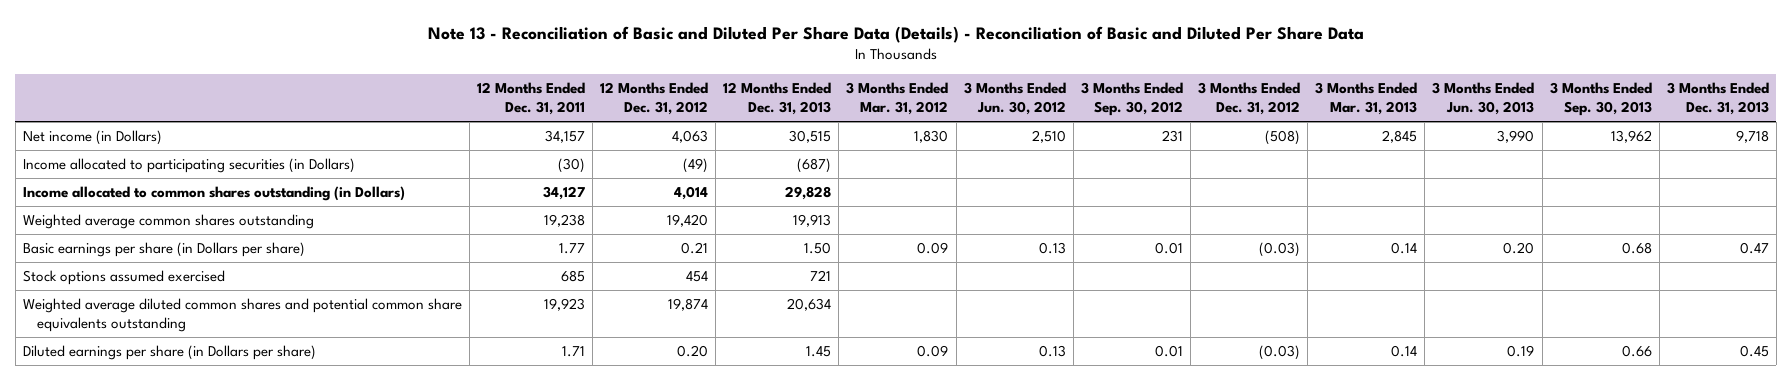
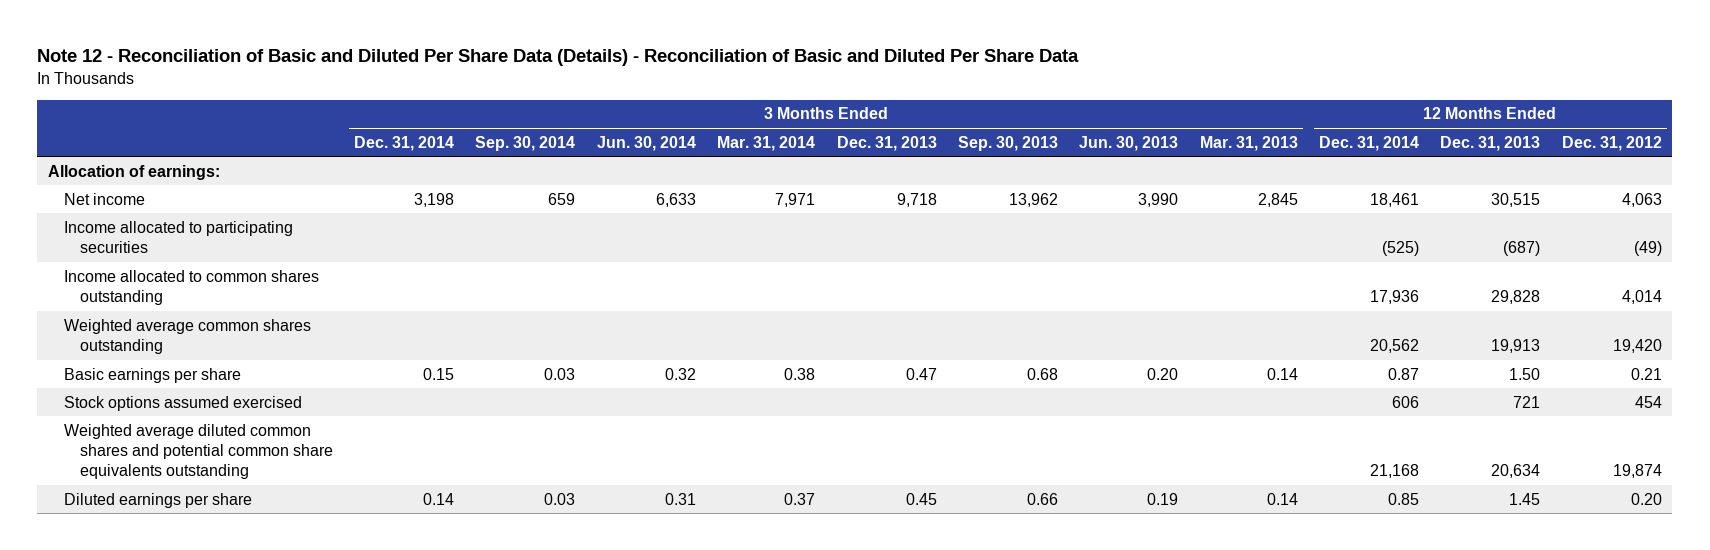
- Note 13 - Reconciliation of Basic and Diluted Per Share Data (Details) - Reconciliation of Basic and Diluted Per Share Data
+ Note 12 - Reconciliation of Basic and Diluted Per Share Data (Details) - Reconciliation of Basic and Diluted Per Share Data
- | 12 Months Ended Dec. 31, 2011 | 12 Months Ended Dec. 31, 2012 | 12 Months Ended Dec. 31, 2013 | 3 Months Ended Mar. 31, 2012 | 3 Months Ended Jun. 30, 2012 | 3 Months Ended Sep. 30, 2012 | 3 Months Ended Dec. 31, 2012 | 3 Months Ended Mar. 31, 2013 | 3 Months Ended Jun. 30, 2013 | 3 Months Ended Sep. 30, 2013 | 3 Months Ended Dec. 31, 2013
+ | 3 Months Ended Dec. 31, 2014 | 3 Months Ended Sep. 30, 2014 | 3 Months Ended Jun. 30, 2014 | 3 Months Ended Mar. 31, 2014 | 3 Months Ended Dec. 31, 2013 | 3 Months Ended Sep. 30, 2013 | 3 Months Ended Jun. 30, 2013 | 3 Months Ended Mar. 31, 2013 | 12 Months Ended Dec. 31, 2014 | 12 Months Ended Dec. 31, 2013 | 12 Months Ended Dec. 31, 2012
- Net income (in Dollars) | 34,157 | 4,063 | 30,515 | 1,830 | 2,510 | 231 | (508) | 2,845 | 3,990 | 13,962 | 9,718
- Income allocated to participating securities (in Dollars) | (30) | (49) | (687) | | | | | | | |
- Income allocated to common shares outstanding (in Dollars) | 34,127 | 4,014 | 29,828 | | | | | | | |
+ Allocation of earnings:
+ Net income | 3,198 | 659 | 6,633 | 7,971 | 9,718 | 13,962 | 3,990 | 2,845 | 18,461 | 30,515 | 4,063
+ Income allocated to participating securities | | | | | | | | | (525) | (687) | (49)
+ Income allocated to common shares outstanding | | | | | | | | | 17,936 | 29,828 | 4,014
- Basic earnings per share (in Dollars per share) | 1.77 | 0.21 | 1.50 | 0.09 | 0.13 | 0.01 | (0.03) | 0.14 | 0.20 | 0.68 | 0.47
+ Basic earnings per share | 0.15 | 0.03 | 0.32 | 0.38 | 0.47 | 0.68 | 0.20 | 0.14 | 0.87 | 1.50 | 0.21
- Diluted earnings per share (in Dollars per share) | 1.71 | 0.20 | 1.45 | 0.09 | 0.13 | 0.01 | (0.03) | 0.14 | 0.19 | 0.66 | 0.45
+ Diluted earnings per share | 0.14 | 0.03 | 0.31 | 0.37 | 0.45 | 0.66 | 0.19 | 0.14 | 0.85 | 1.45 | 0.20

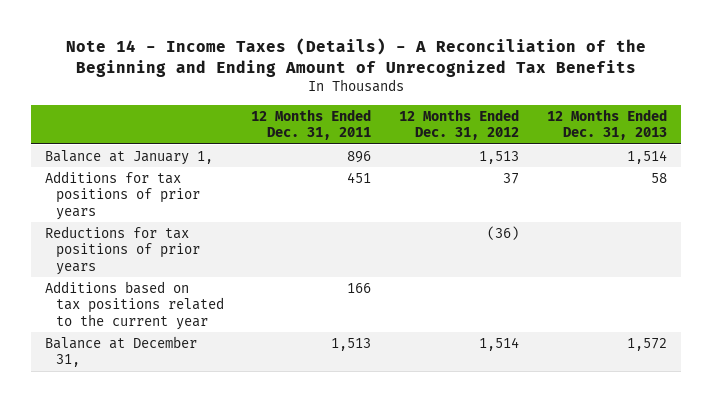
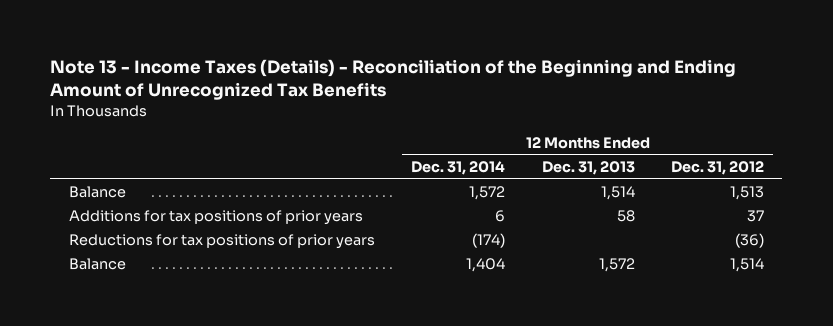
- Note 14 - Income Taxes (Details) - A Reconciliation of the Beginning and Ending Amount of Unrecognized Tax Benefits
+ Note 13 - Income Taxes (Details) - Reconciliation of the Beginning and Ending Amount of Unrecognized Tax Benefits
- | 12 Months Ended Dec. 31, 2011 | 12 Months Ended Dec. 31, 2012 | 12 Months Ended Dec. 31, 2013
+ | 12 Months Ended Dec. 31, 2014 | 12 Months Ended Dec. 31, 2013 | 12 Months Ended Dec. 31, 2012
- Balance at January 1, | 896 | 1,513 | 1,514
+ Balance | 1,572 | 1,514 | 1,513
- Additions based on tax positions related to the current year | 166 | |
- Balance at December 31, | 1,513 | 1,514 | 1,572
+ Balance | 1,404 | 1,572 | 1,514

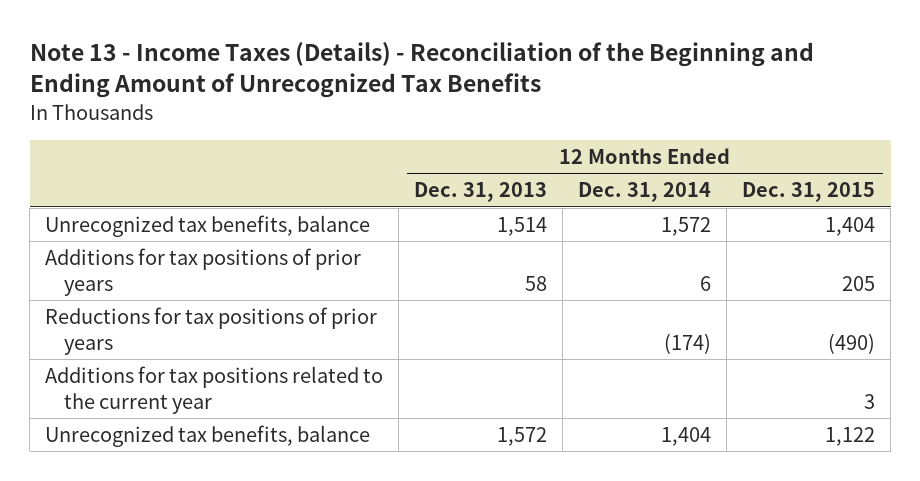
- | 12 Months Ended Dec. 31, 2014 | 12 Months Ended Dec. 31, 2013 | 12 Months Ended Dec. 31, 2012
+ | 12 Months Ended Dec. 31, 2013 | 12 Months Ended Dec. 31, 2014 | 12 Months Ended Dec. 31, 2015
- Balance | 1,572 | 1,514 | 1,513
+ Unrecognized tax benefits, balance | 1,514 | 1,572 | 1,404
- Balance | 1,404 | 1,572 | 1,514
+ Additions for tax positions related to the current year | | | 3
+ Unrecognized tax benefits, balance | 1,572 | 1,404 | 1,122

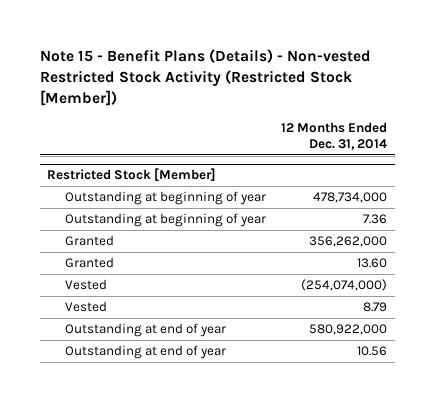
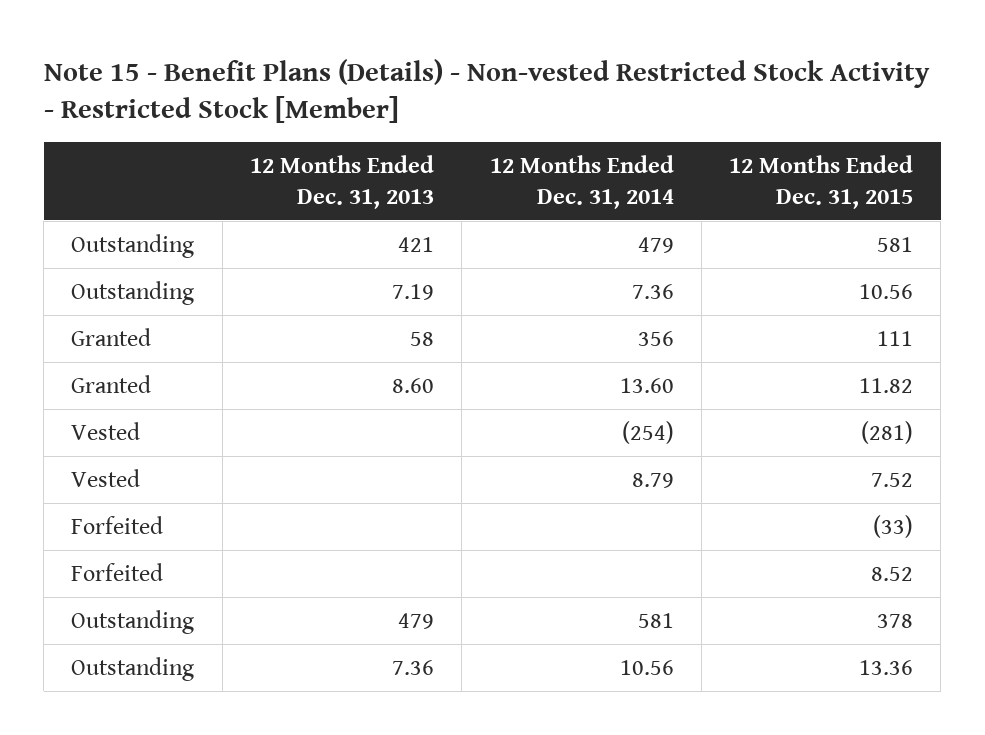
- Note 15 - Benefit Plans (Details) - Non-vested Restricted Stock Activity (Restricted Stock [Member])
+ Note 15 - Benefit Plans (Details) - Non-vested Restricted Stock Activity - Restricted Stock [Member]
- | 12 Months Ended Dec. 31, 2014
+ | 12 Months Ended Dec. 31, 2013 | 12 Months Ended Dec. 31, 2014 | 12 Months Ended Dec. 31, 2015
- Restricted Stock [Member]
- Outstanding at beginning of year | 478,734,000
- Outstanding at beginning of year | 7.36
- Granted | 356,262,000
+ Outstanding | 421 | 479 | 581
+ Outstanding | 7.19 | 7.36 | 10.56
+ Granted | 58 | 356 | 111
- Vested | (254,074,000)
+ Vested | | (254) | (281)
- Outstanding at end of year | 580,922,000
- Outstanding at end of year | 10.56
+ Forfeited | | | (33)
+ Forfeited | | | 8.52
+ Outstanding | 479 | 581 | 378
+ Outstanding | 7.36 | 10.56 | 13.36

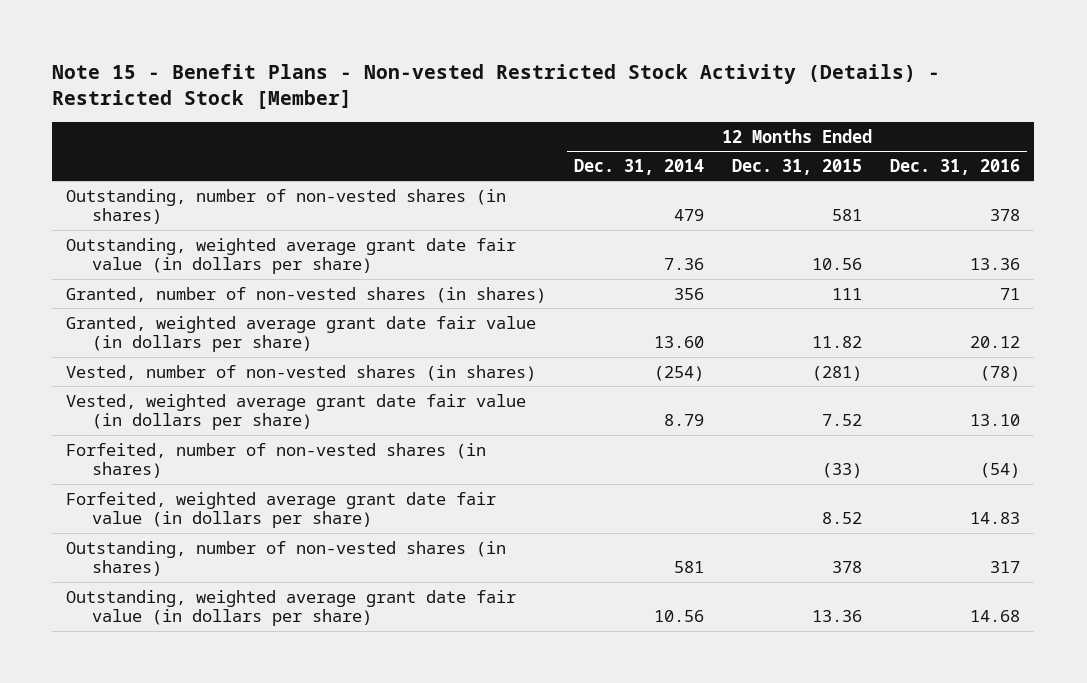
- Note 15 - Benefit Plans (Details) - Non-vested Restricted Stock Activity - Restricted Stock [Member]
+ Note 15 - Benefit Plans - Non-vested Restricted Stock Activity (Details) - Restricted Stock [Member]
- | 12 Months Ended Dec. 31, 2013 | 12 Months Ended Dec. 31, 2014 | 12 Months Ended Dec. 31, 2015
+ | 12 Months Ended Dec. 31, 2014 | 12 Months Ended Dec. 31, 2015 | 12 Months Ended Dec. 31, 2016
- Outstanding | 421 | 479 | 581
- Outstanding | 7.19 | 7.36 | 10.56
- Granted | 58 | 356 | 111
- Granted | 8.60 | 13.60 | 11.82
- Vested | | (254) | (281)
- Vested | | 8.79 | 7.52
- Forfeited | | | (33)
- Forfeited | | | 8.52
- Outstanding | 479 | 581 | 378
- Outstanding | 7.36 | 10.56 | 13.36
+ Outstanding, number of non-vested shares (in shares) | 479 | 581 | 378
+ Outstanding, weighted average grant date fair value (in dollars per share) | 7.36 | 10.56 | 13.36
+ Granted, number of non-vested shares (in shares) | 356 | 111 | 71
+ Granted, weighted average grant date fair value (in dollars per share) | 13.60 | 11.82 | 20.12
+ Vested, number of non-vested shares (in shares) | (254) | (281) | (78)
+ Vested, weighted average grant date fair value (in dollars per share) | 8.79 | 7.52 | 13.10
+ Forfeited, number of non-vested shares (in shares) | | (33) | (54)
+ Forfeited, weighted average grant date fair value (in dollars per share) | | 8.52 | 14.83
+ Outstanding, number of non-vested shares (in shares) | 581 | 378 | 317
+ Outstanding, weighted average grant date fair value (in dollars per share) | 10.56 | 13.36 | 14.68

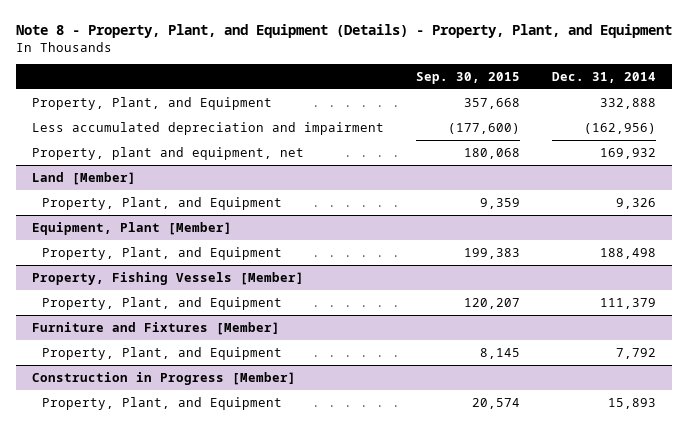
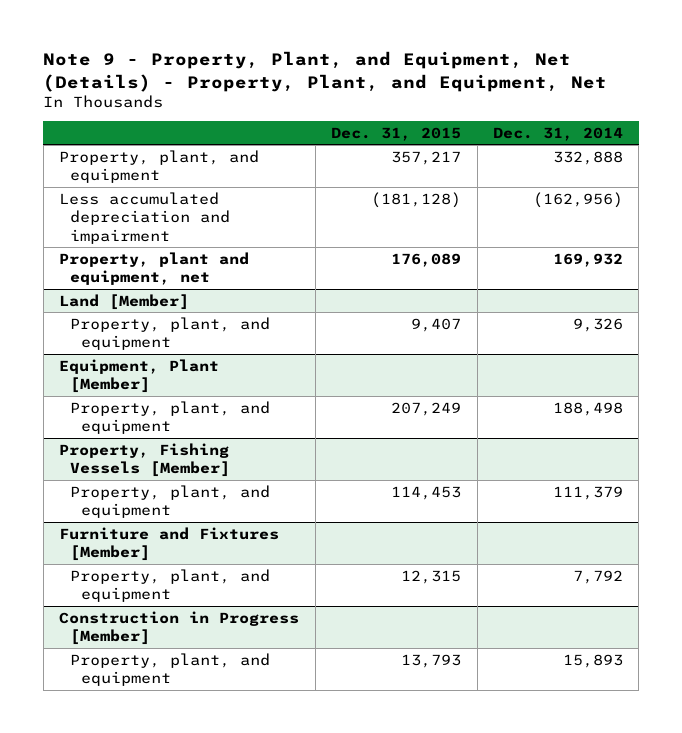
- Note 8 - Property, Plant, and Equipment (Details) - Property, Plant, and Equipment
+ Note 9 - Property, Plant, and Equipment, Net (Details) - Property, Plant, and Equipment, Net
- | Sep. 30, 2015 | Dec. 31, 2014
+ | Dec. 31, 2015 | Dec. 31, 2014
- Property, Plant, and Equipment | 357,668 | 332,888
+ Property, plant, and equipment | 357,217 | 332,888
@ Land [Member]
- Property, Plant, and Equipment | 9,359 | 9,326
+ Property, plant, and equipment | 9,407 | 9,326
@ Equipment, Plant [Member]
- Property, Plant, and Equipment | 199,383 | 188,498
+ Property, plant, and equipment | 207,249 | 188,498
@ Property, Fishing Vessels [Member]
- Property, Plant, and Equipment | 120,207 | 111,379
+ Property, plant, and equipment | 114,453 | 111,379
@ Furniture and Fixtures [Member]
- Property, Plant, and Equipment | 8,145 | 7,792
+ Property, plant, and equipment | 12,315 | 7,792
@ Construction in Progress [Member]
- Property, Plant, and Equipment | 20,574 | 15,893
+ Property, plant, and equipment | 13,793 | 15,893

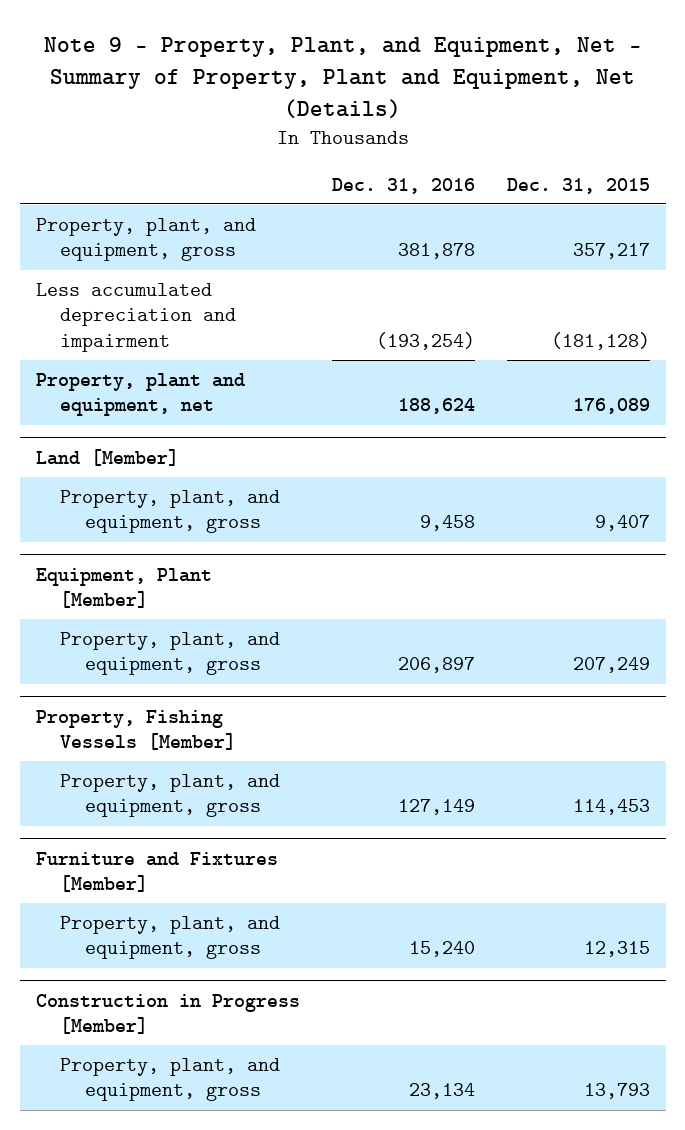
- Note 9 - Property, Plant, and Equipment, Net (Details) - Property, Plant, and Equipment, Net
+ Note 9 - Property, Plant, and Equipment, Net - Summary of Property, Plant and Equipment, Net (Details)
- | Dec. 31, 2015 | Dec. 31, 2014
+ | Dec. 31, 2016 | Dec. 31, 2015
- Property, plant, and equipment | 357,217 | 332,888
+ Property, plant, and equipment, gross | 381,878 | 357,217
@ Land [Member]
- Property, plant, and equipment | 9,407 | 9,326
+ Property, plant, and equipment, gross | 9,458 | 9,407
@ Equipment, Plant [Member]
- Property, plant, and equipment | 207,249 | 188,498
+ Property, plant, and equipment, gross | 206,897 | 207,249
@ Property, Fishing Vessels [Member]
- Property, plant, and equipment | 114,453 | 111,379
+ Property, plant, and equipment, gross | 127,149 | 114,453
@ Furniture and Fixtures [Member]
- Property, plant, and equipment | 12,315 | 7,792
+ Property, plant, and equipment, gross | 15,240 | 12,315
@ Construction in Progress [Member]
- Property, plant, and equipment | 13,793 | 15,893
+ Property, plant, and equipment, gross | 23,134 | 13,793

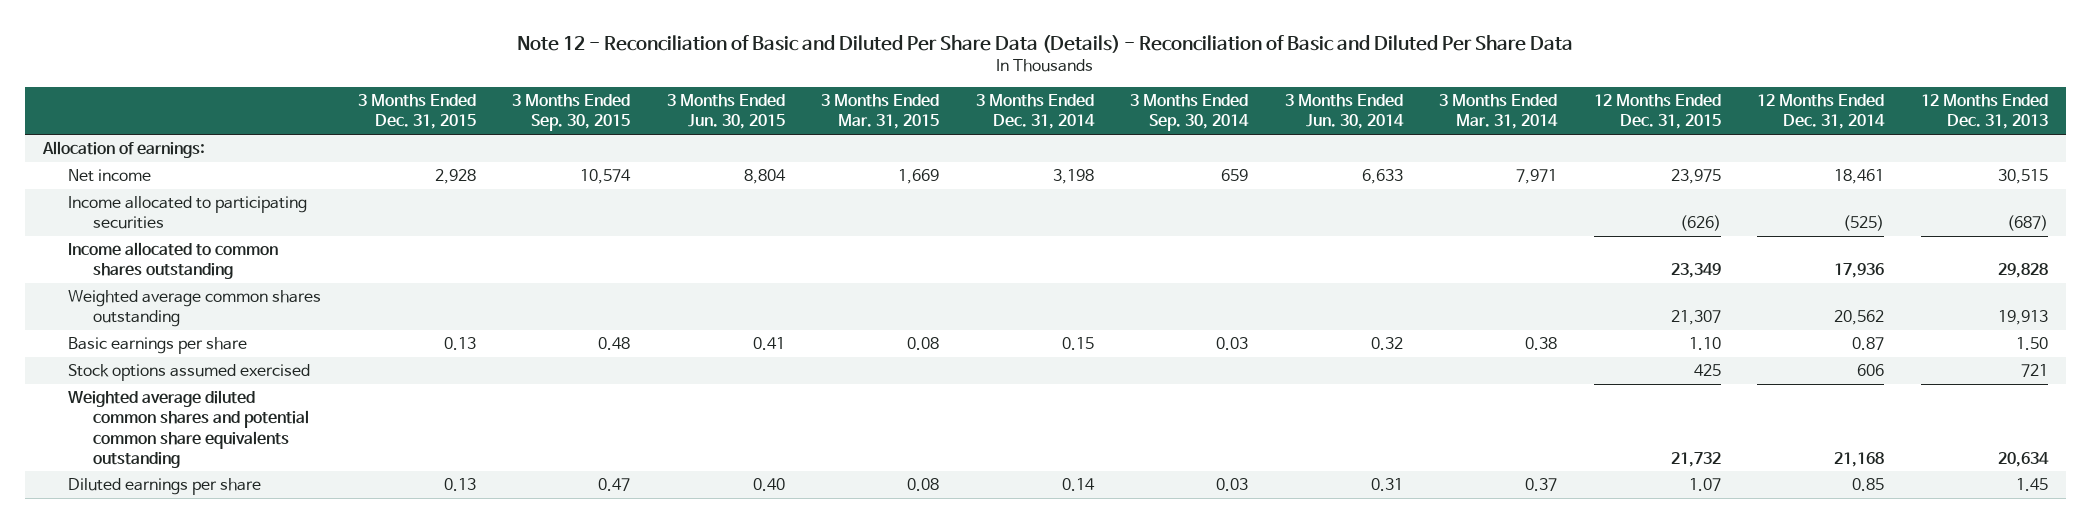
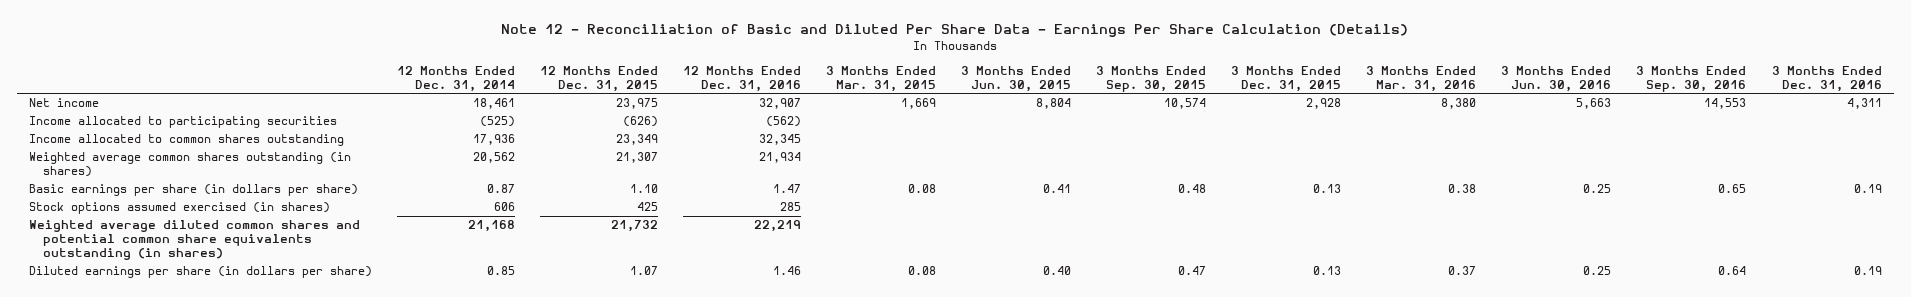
- Note 12 - Reconciliation of Basic and Diluted Per Share Data (Details) - Reconciliation of Basic and Diluted Per Share Data
+ Note 12 - Reconciliation of Basic and Diluted Per Share Data - Earnings Per Share Calculation (Details)
- | 3 Months Ended Dec. 31, 2015 | 3 Months Ended Sep. 30, 2015 | 3 Months Ended Jun. 30, 2015 | 3 Months Ended Mar. 31, 2015 | 3 Months Ended Dec. 31, 2014 | 3 Months Ended Sep. 30, 2014 | 3 Months Ended Jun. 30, 2014 | 3 Months Ended Mar. 31, 2014 | 12 Months Ended Dec. 31, 2015 | 12 Months Ended Dec. 31, 2014 | 12 Months Ended Dec. 31, 2013
+ | 12 Months Ended Dec. 31, 2014 | 12 Months Ended Dec. 31, 2015 | 12 Months Ended Dec. 31, 2016 | 3 Months Ended Mar. 31, 2015 | 3 Months Ended Jun. 30, 2015 | 3 Months Ended Sep. 30, 2015 | 3 Months Ended Dec. 31, 2015 | 3 Months Ended Mar. 31, 2016 | 3 Months Ended Jun. 30, 2016 | 3 Months Ended Sep. 30, 2016 | 3 Months Ended Dec. 31, 2016
- Allocation of earnings:
- Weighted average common shares outstanding | | | | | | | | | 21,307 | 20,562 | 19,913
- Basic earnings per share | 0.13 | 0.48 | 0.41 | 0.08 | 0.15 | 0.03 | 0.32 | 0.38 | 1.10 | 0.87 | 1.50
- Stock options assumed exercised | | | | | | | | | 425 | 606 | 721
- Weighted average diluted common shares and potential common share equivalents outstanding | | | | | | | | | 21,732 | 21,168 | 20,634
- Diluted earnings per share | 0.13 | 0.47 | 0.40 | 0.08 | 0.14 | 0.03 | 0.31 | 0.37 | 1.07 | 0.85 | 1.45
+ Weighted average common shares outstanding (in shares) | 20,562 | 21,307 | 21,934 | | | | | | | |
+ Basic earnings per share (in dollars per share) | 0.87 | 1.10 | 1.47 | 0.08 | 0.41 | 0.48 | 0.13 | 0.38 | 0.25 | 0.65 | 0.19
+ Stock options assumed exercised (in shares) | 606 | 425 | 285 | | | | | | | |
+ Weighted average diluted common shares and potential common share equivalents outstanding (in shares) | 21,168 | 21,732 | 22,219 | | | | | | | |
+ Diluted earnings per share (in dollars per share) | 0.85 | 1.07 | 1.46 | 0.08 | 0.40 | 0.47 | 0.13 | 0.37 | 0.25 | 0.64 | 0.19

